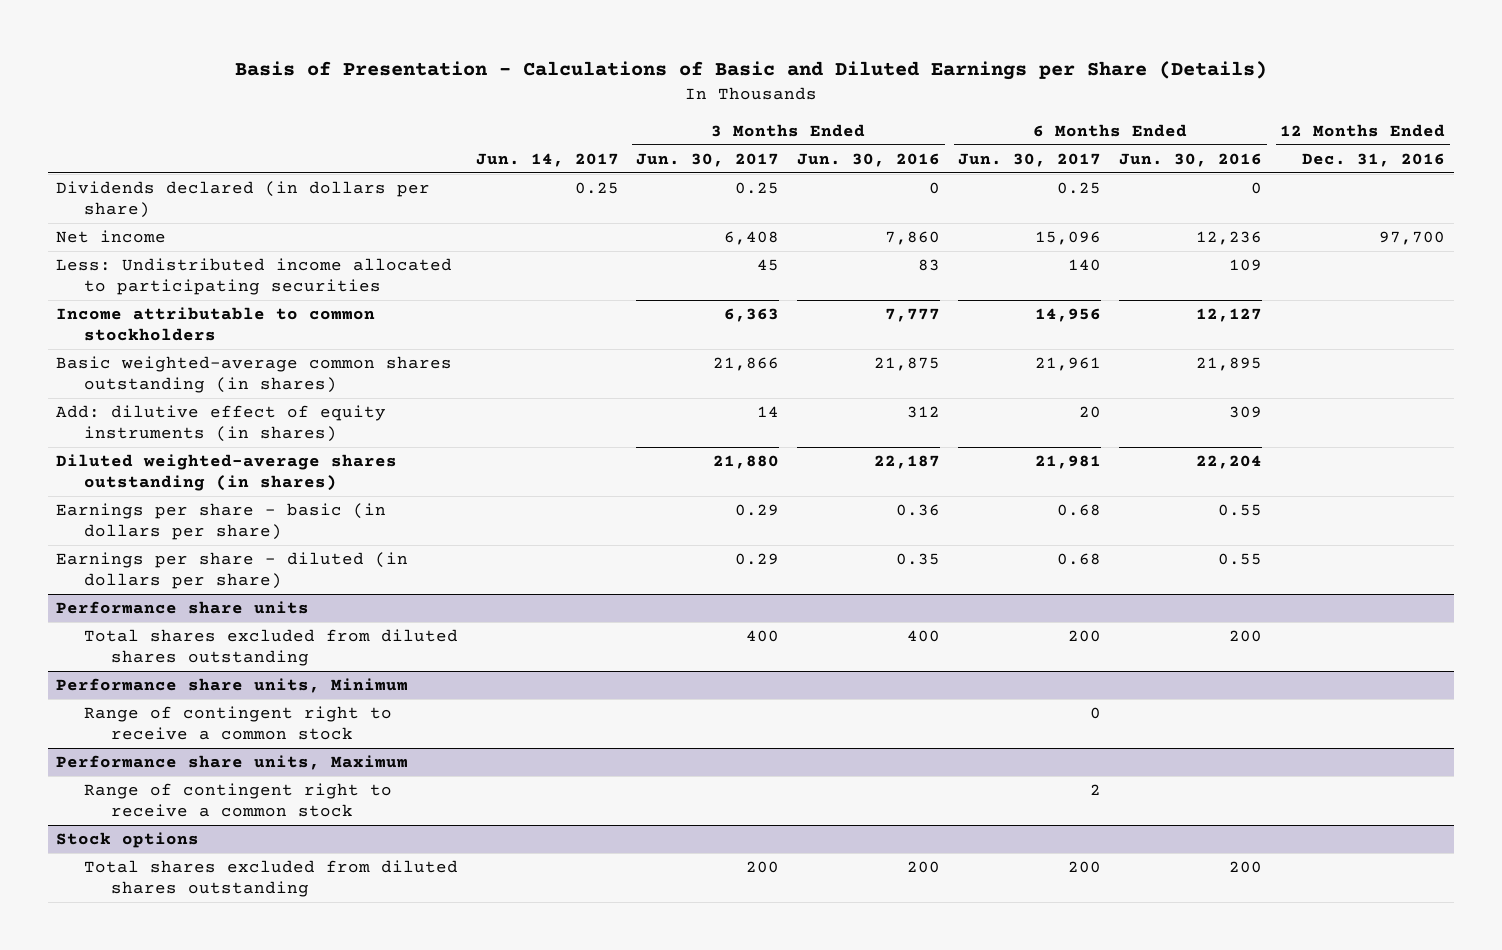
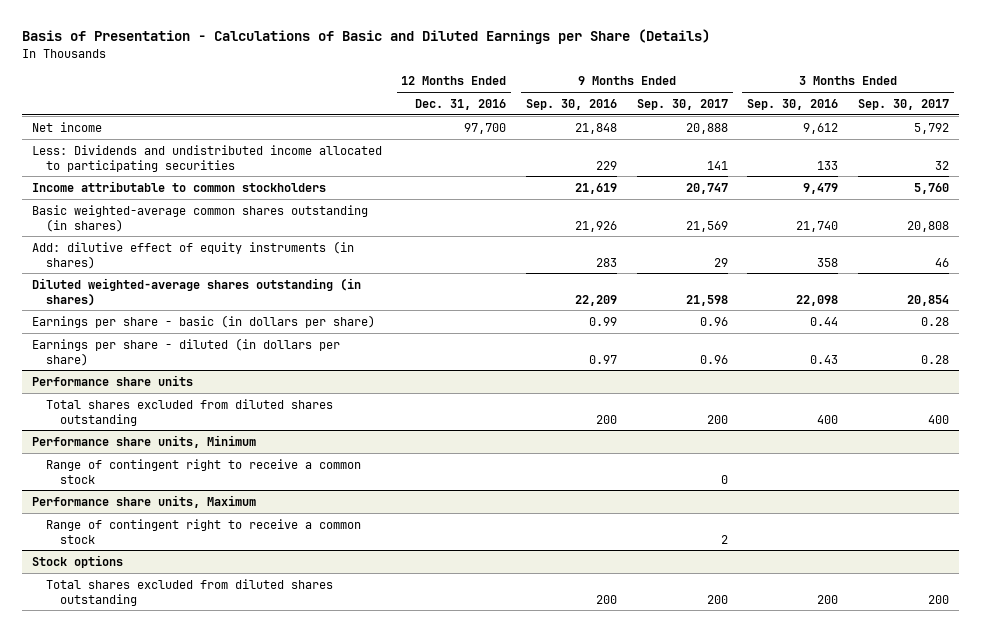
- | Jun. 14, 2017 | 3 Months Ended Jun. 30, 2017 | 3 Months Ended Jun. 30, 2016 | 6 Months Ended Jun. 30, 2017 | 6 Months Ended Jun. 30, 2016 | 12 Months Ended Dec. 31, 2016
+ | 12 Months Ended Dec. 31, 2016 | 9 Months Ended Sep. 30, 2016 | 9 Months Ended Sep. 30, 2017 | 3 Months Ended Sep. 30, 2016 | 3 Months Ended Sep. 30, 2017
- Dividends declared (in dollars per share) | 0.25 | 0.25 | 0 | 0.25 | 0 |
- Less: Undistributed income allocated to participating securities | | 45 | 83 | 140 | 109 |
+ Less: Dividends and undistributed income allocated to participating securities | | 229 | 141 | 133 | 32

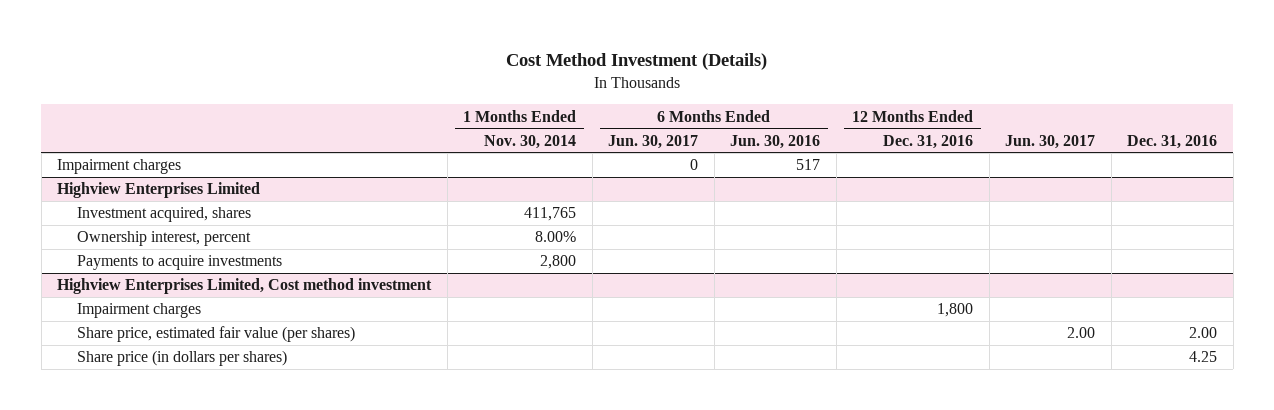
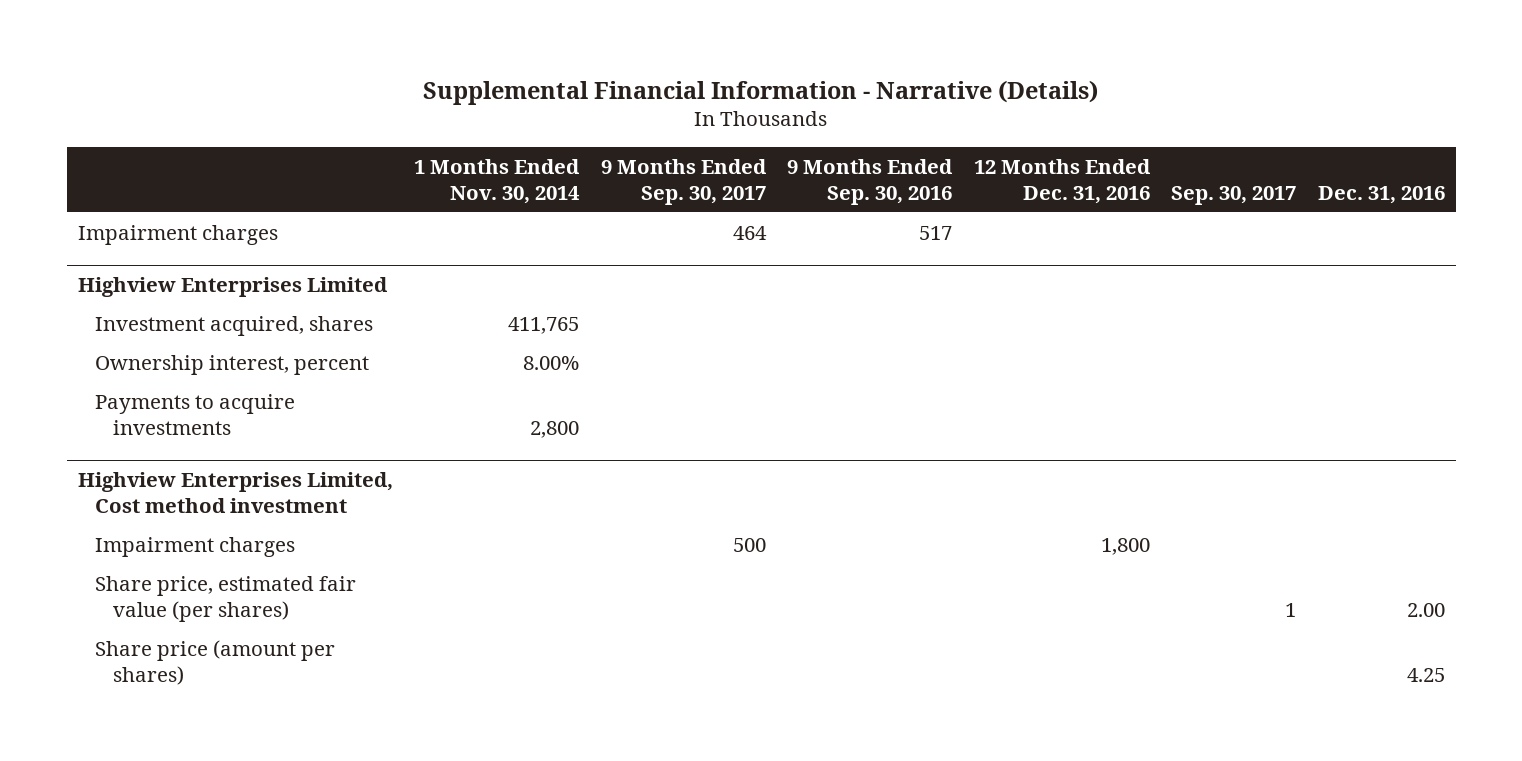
- Cost Method Investment (Details)
+ Supplemental Financial Information - Narrative (Details)
- | 1 Months Ended Nov. 30, 2014 | 6 Months Ended Jun. 30, 2017 | 6 Months Ended Jun. 30, 2016 | 12 Months Ended Dec. 31, 2016 | Jun. 30, 2017 | Dec. 31, 2016
+ | 1 Months Ended Nov. 30, 2014 | 9 Months Ended Sep. 30, 2017 | 9 Months Ended Sep. 30, 2016 | 12 Months Ended Dec. 31, 2016 | Sep. 30, 2017 | Dec. 31, 2016
@ Highview Enterprises Limited, Cost method investment
- Share price (in dollars per shares) | | | | | | 4.25
+ Share price (amount per shares) | | | | | | 4.25

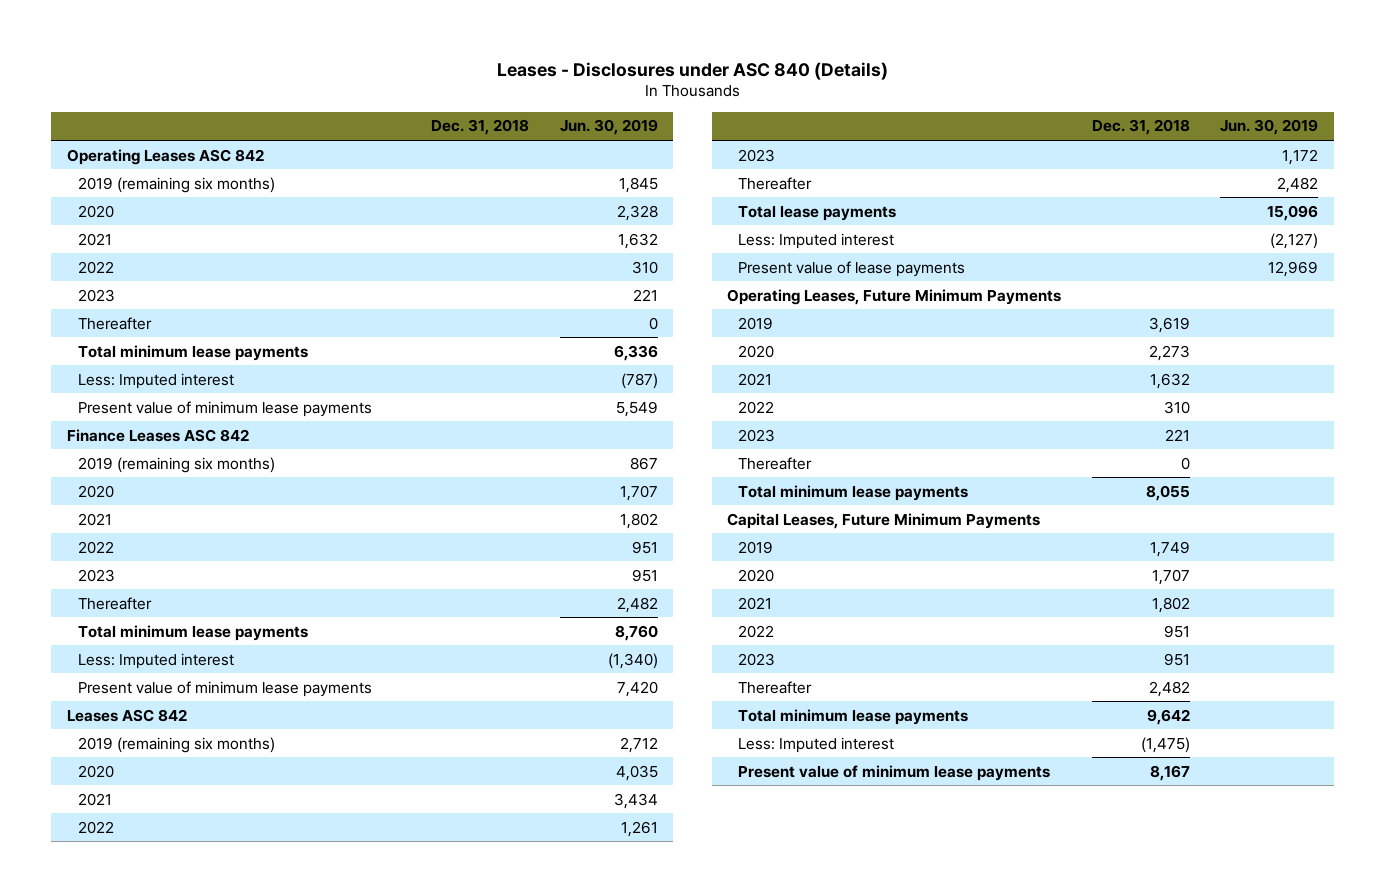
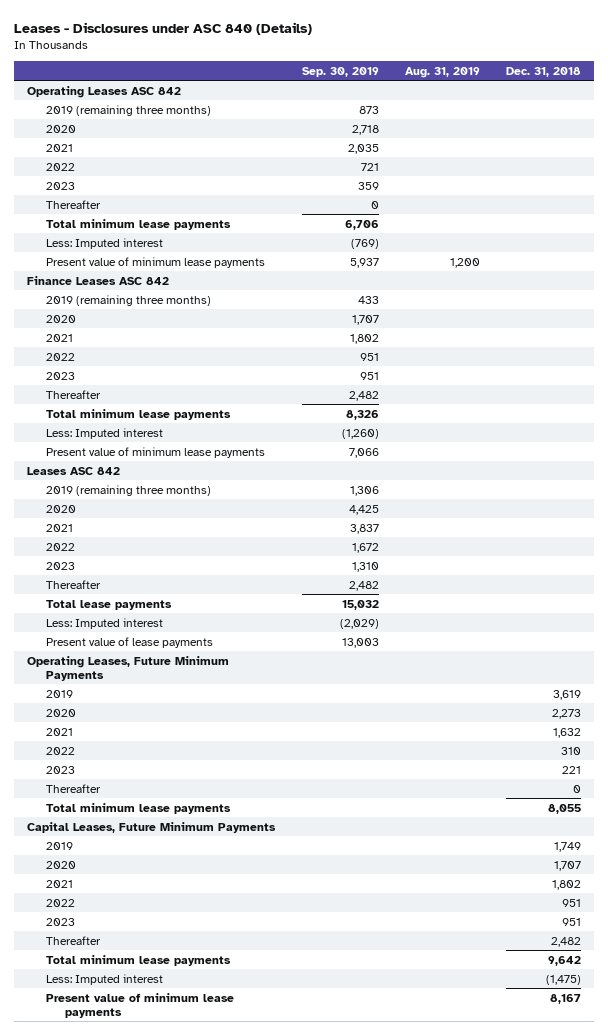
- | Dec. 31, 2018 | Jun. 30, 2019
+ | Sep. 30, 2019 | Aug. 31, 2019 | Dec. 31, 2018
- 2019 (remaining six months) | | 1,845
+ 2019 (remaining three months) | 873 | |
- 2019 (remaining six months) | | 867
+ 2019 (remaining three months) | 433 | |
- 2019 (remaining six months) | | 2,712
+ 2019 (remaining three months) | 1,306 | |

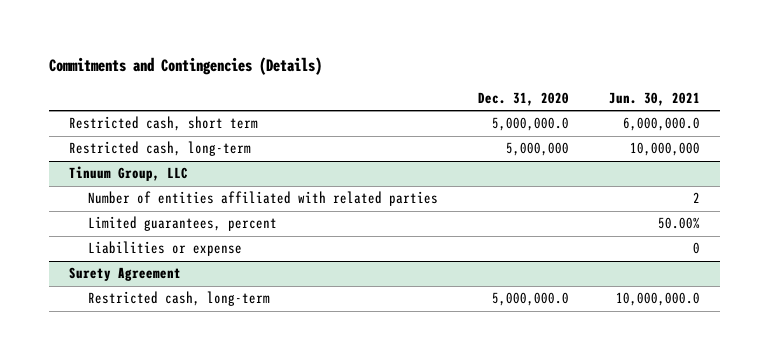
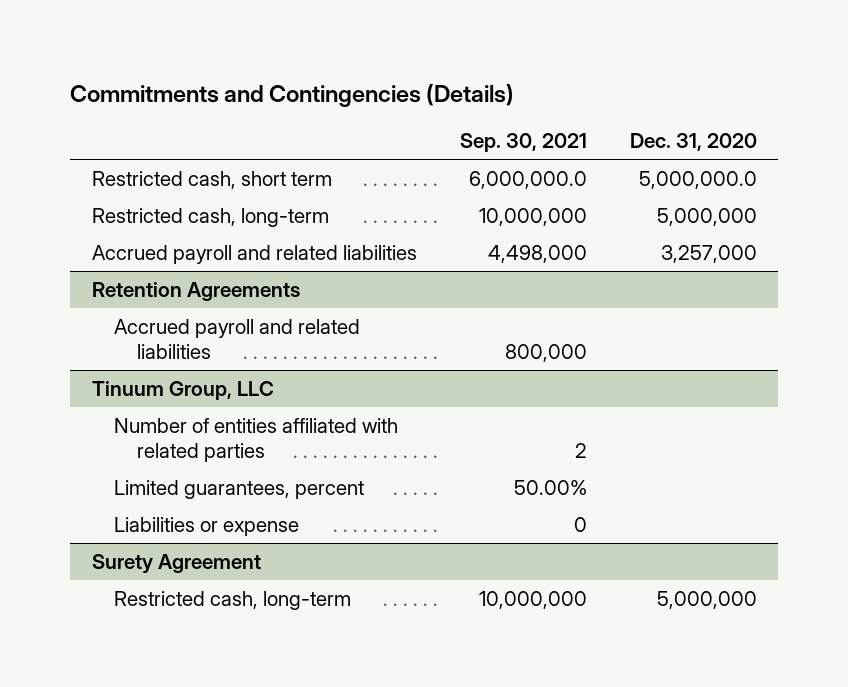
- | Dec. 31, 2020 | Jun. 30, 2021
+ | Sep. 30, 2021 | Dec. 31, 2020
+ Accrued payroll and related liabilities | 4,498,000 | 3,257,000
+ Retention Agreements
+ Accrued payroll and related liabilities | 800,000 |
@ Surety Agreement
- Restricted cash, long-term | 5,000,000.0 | 10,000,000.0
+ Restricted cash, long-term | 10,000,000 | 5,000,000

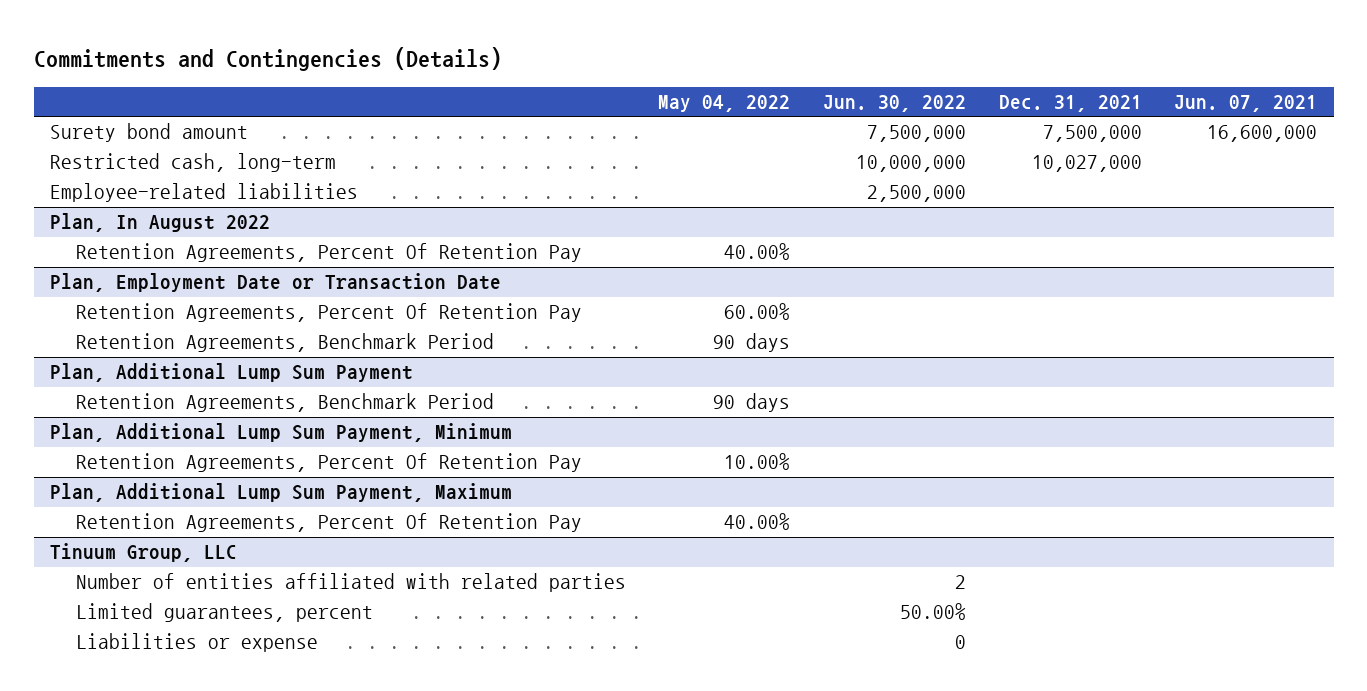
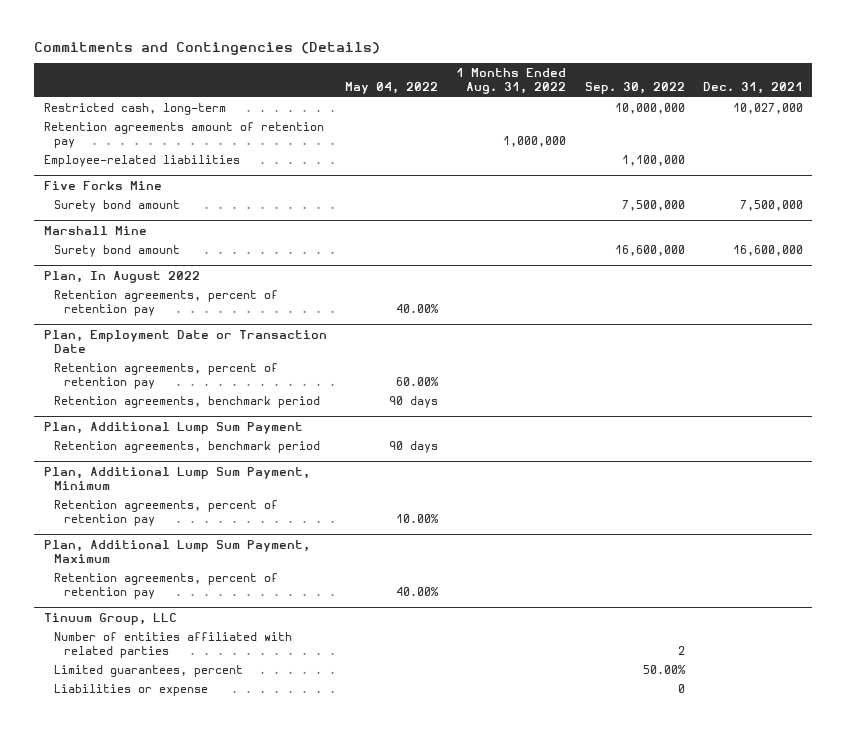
- | May 04, 2022 | Jun. 30, 2022 | Dec. 31, 2021 | Jun. 07, 2021
+ | May 04, 2022 | 1 Months Ended Aug. 31, 2022 | Sep. 30, 2022 | Dec. 31, 2021
- Surety bond amount | | 7,500,000 | 7,500,000 | 16,600,000
+ Retention agreements amount of retention pay | | 1,000,000 | |
+ Five Forks Mine
+ Surety bond amount | | | 7,500,000 | 7,500,000
+ Marshall Mine
+ Surety bond amount | | | 16,600,000 | 16,600,000
@ Plan, In August 2022
- Retention Agreements, Percent Of Retention Pay | 40.00% | | |
+ Retention agreements, percent of retention pay | 40.00% | | |
@ Plan, Employment Date or Transaction Date
- Retention Agreements, Percent Of Retention Pay | 60.00% | | |
- Retention Agreements, Benchmark Period | 90 days | | |
+ Retention agreements, percent of retention pay | 60.00% | | |
+ Retention agreements, benchmark period | 90 days | | |
@ Plan, Additional Lump Sum Payment
- Retention Agreements, Benchmark Period | 90 days | | |
+ Retention agreements, benchmark period | 90 days | | |
@ Plan, Additional Lump Sum Payment, Minimum
- Retention Agreements, Percent Of Retention Pay | 10.00% | | |
+ Retention agreements, percent of retention pay | 10.00% | | |
@ Plan, Additional Lump Sum Payment, Maximum
- Retention Agreements, Percent Of Retention Pay | 40.00% | | |
+ Retention agreements, percent of retention pay | 40.00% | | |

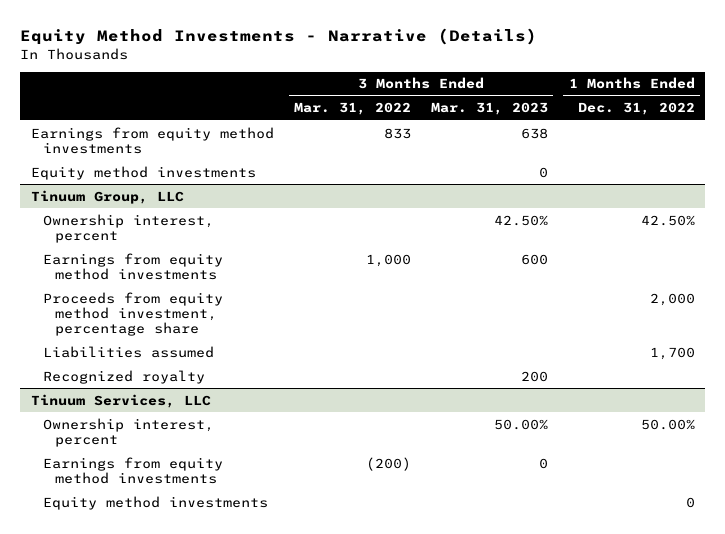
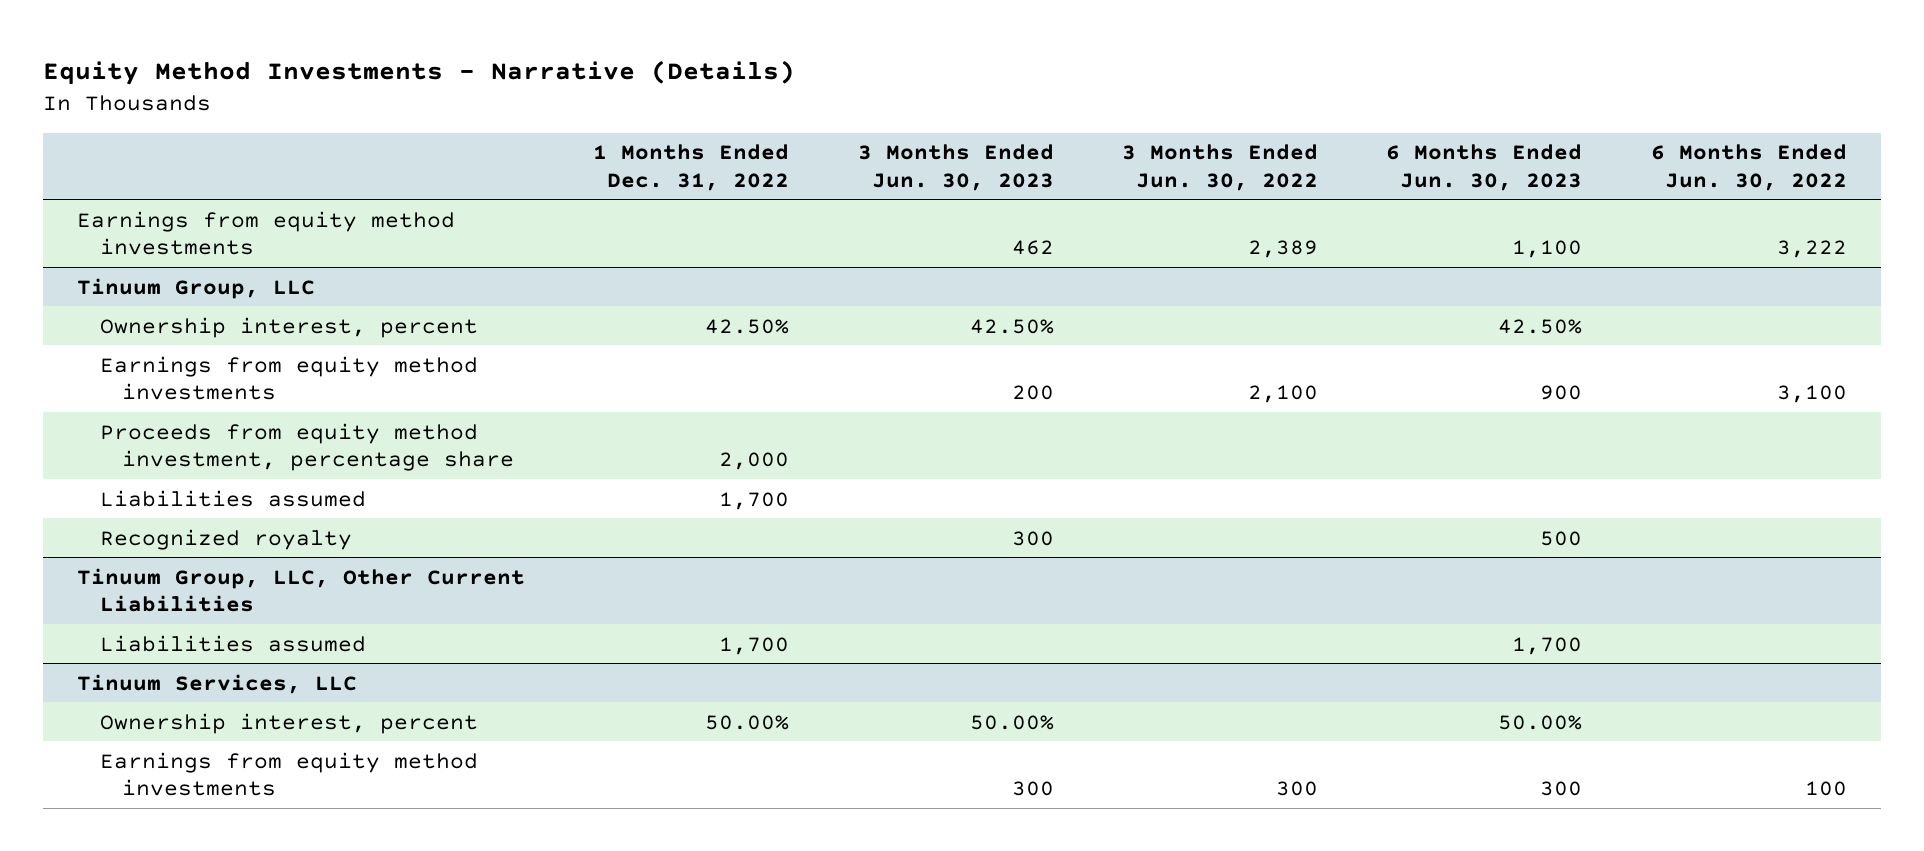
- | 3 Months Ended Mar. 31, 2022 | 3 Months Ended Mar. 31, 2023 | 1 Months Ended Dec. 31, 2022
+ | 1 Months Ended Dec. 31, 2022 | 3 Months Ended Jun. 30, 2023 | 3 Months Ended Jun. 30, 2022 | 6 Months Ended Jun. 30, 2023 | 6 Months Ended Jun. 30, 2022
- Equity method investments | | 0 |
+ Tinuum Group, LLC, Other Current Liabilities
+ Liabilities assumed | 1,700 | | | 1,700 |
@ Tinuum Services, LLC
- Equity method investments | | | 0

